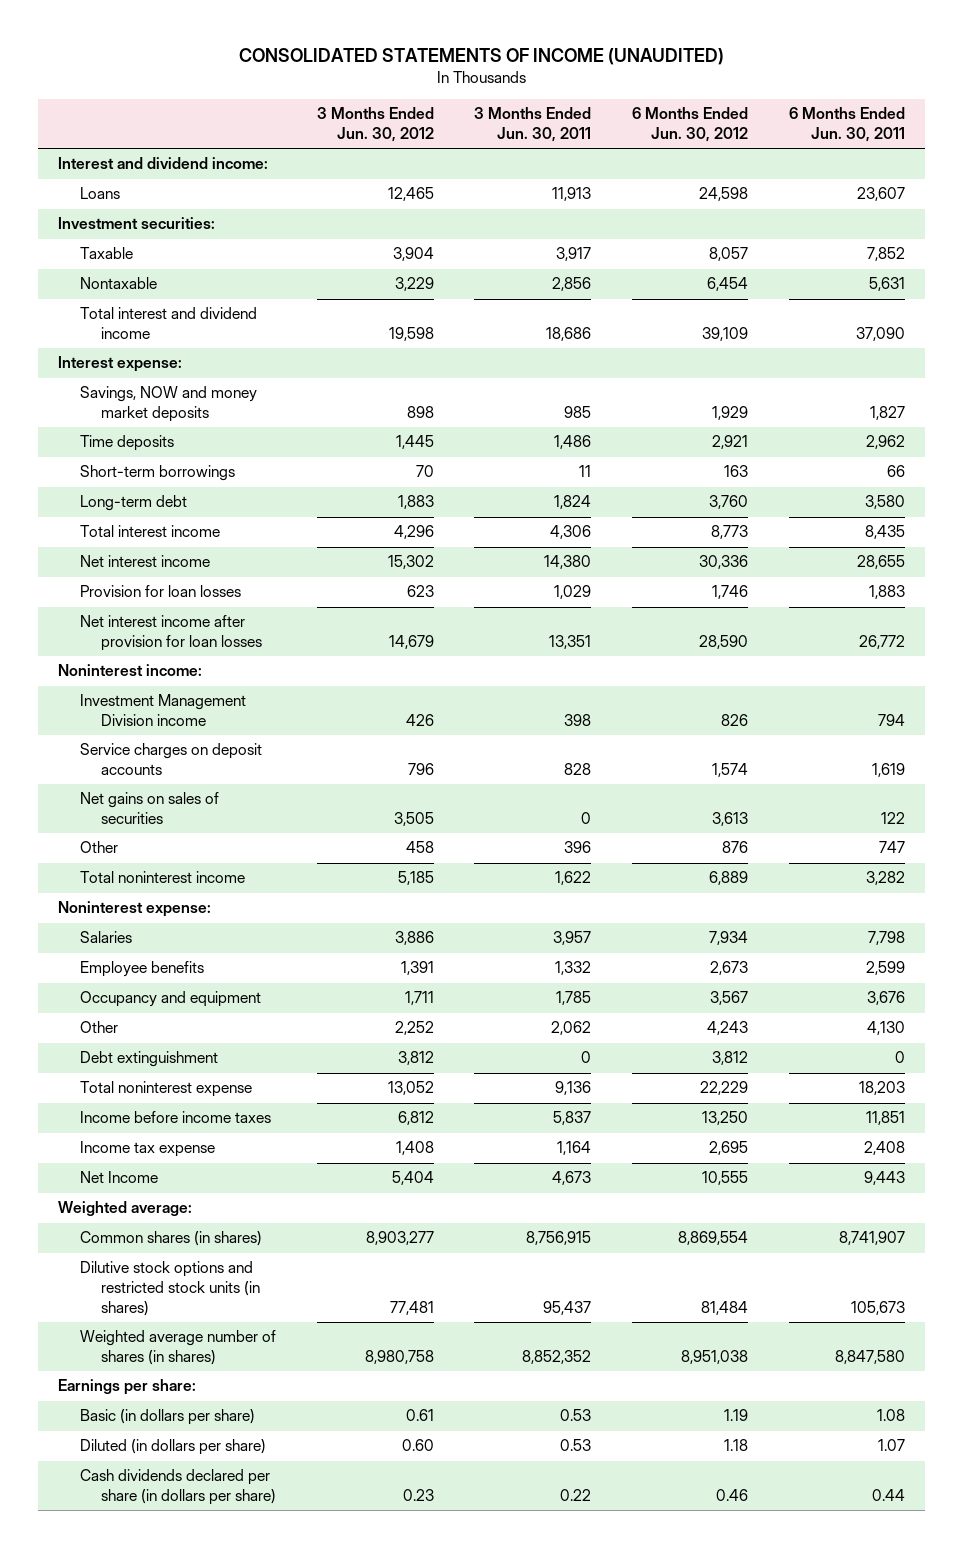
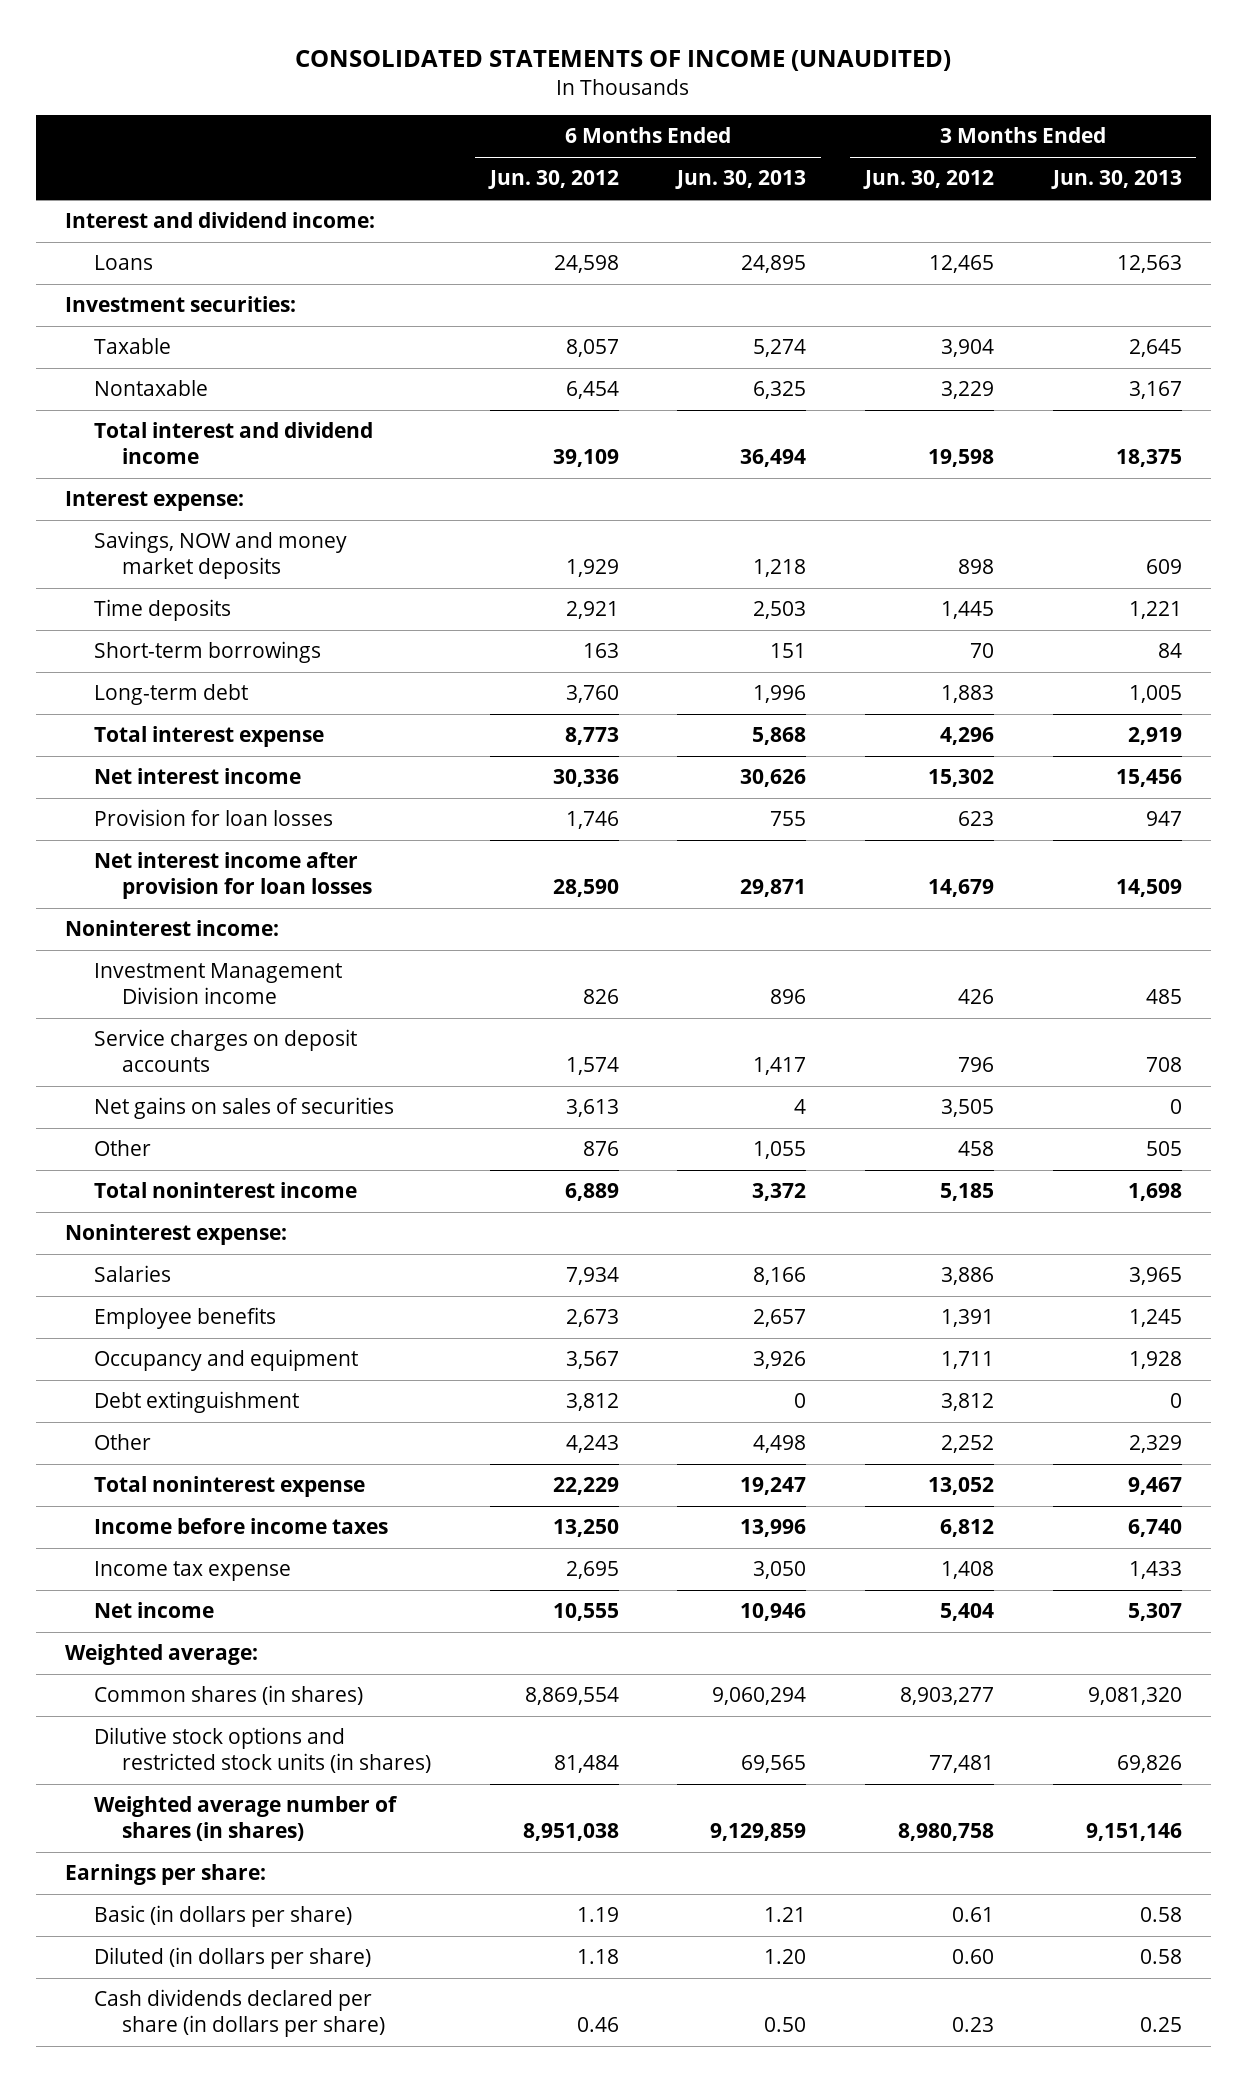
- | 3 Months Ended Jun. 30, 2012 | 3 Months Ended Jun. 30, 2011 | 6 Months Ended Jun. 30, 2012 | 6 Months Ended Jun. 30, 2011
+ | 6 Months Ended Jun. 30, 2012 | 6 Months Ended Jun. 30, 2013 | 3 Months Ended Jun. 30, 2012 | 3 Months Ended Jun. 30, 2013
- Total interest income | 4,296 | 4,306 | 8,773 | 8,435
+ Total interest expense | 8,773 | 5,868 | 4,296 | 2,919
moved down: Other | 4,243 | 4,498 | 2,252 | 2,329
- Net Income | 5,404 | 4,673 | 10,555 | 9,443
+ Net income | 10,555 | 10,946 | 5,404 | 5,307

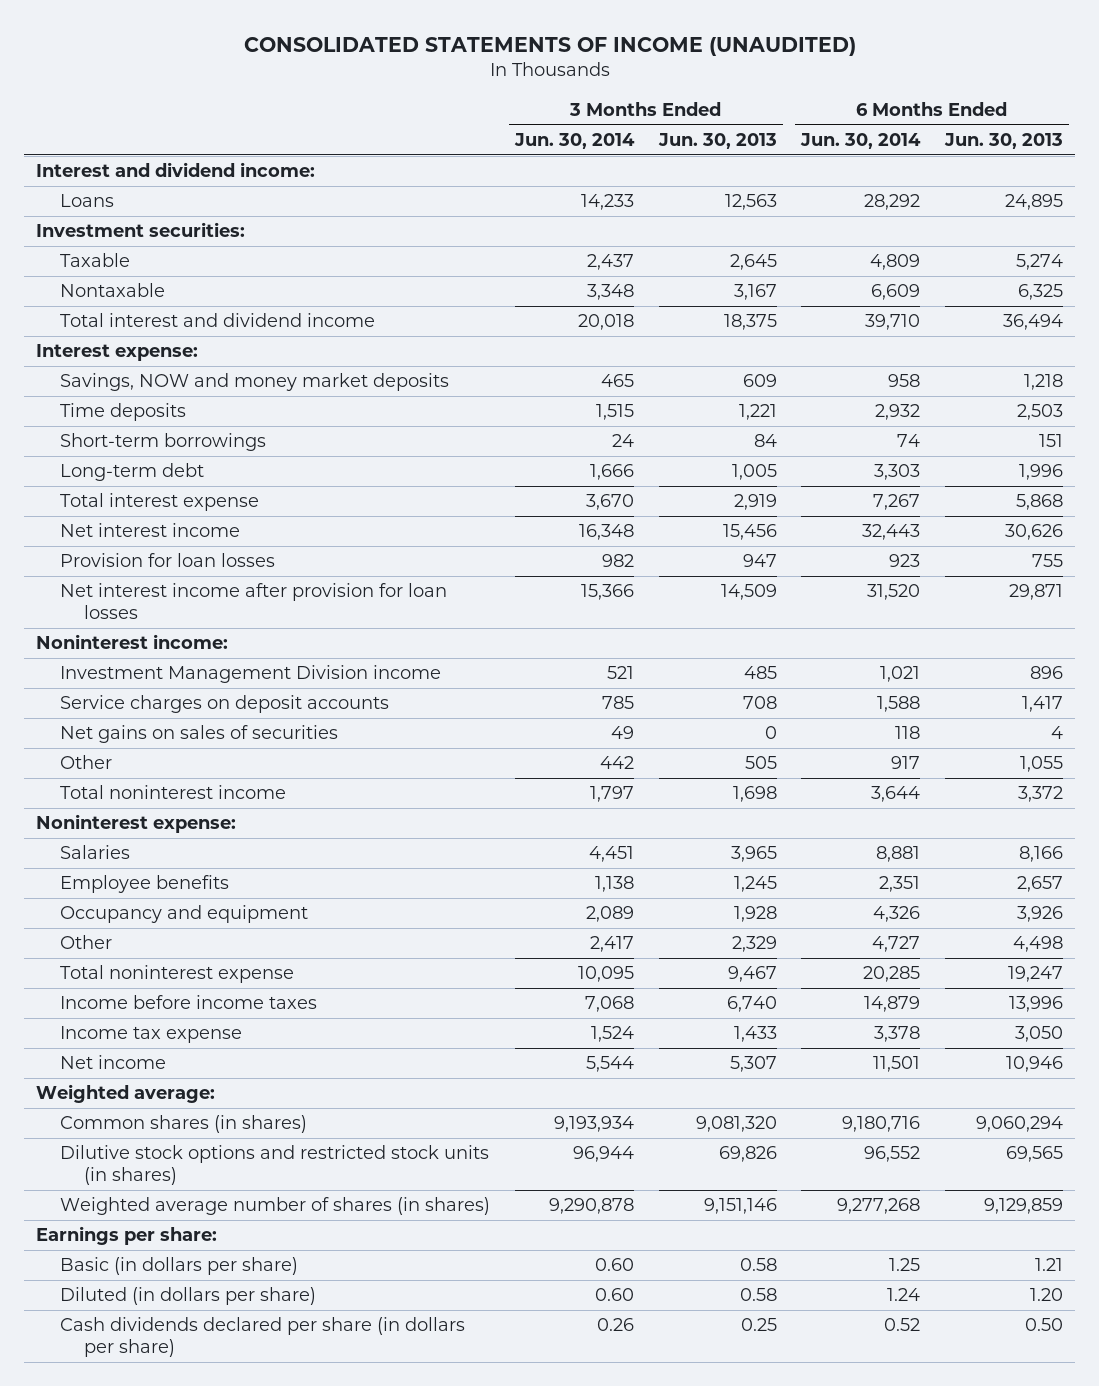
- | 6 Months Ended Jun. 30, 2012 | 6 Months Ended Jun. 30, 2013 | 3 Months Ended Jun. 30, 2012 | 3 Months Ended Jun. 30, 2013
+ | 3 Months Ended Jun. 30, 2014 | 3 Months Ended Jun. 30, 2013 | 6 Months Ended Jun. 30, 2014 | 6 Months Ended Jun. 30, 2013
- Debt extinguishment | 3,812 | 0 | 3,812 | 0

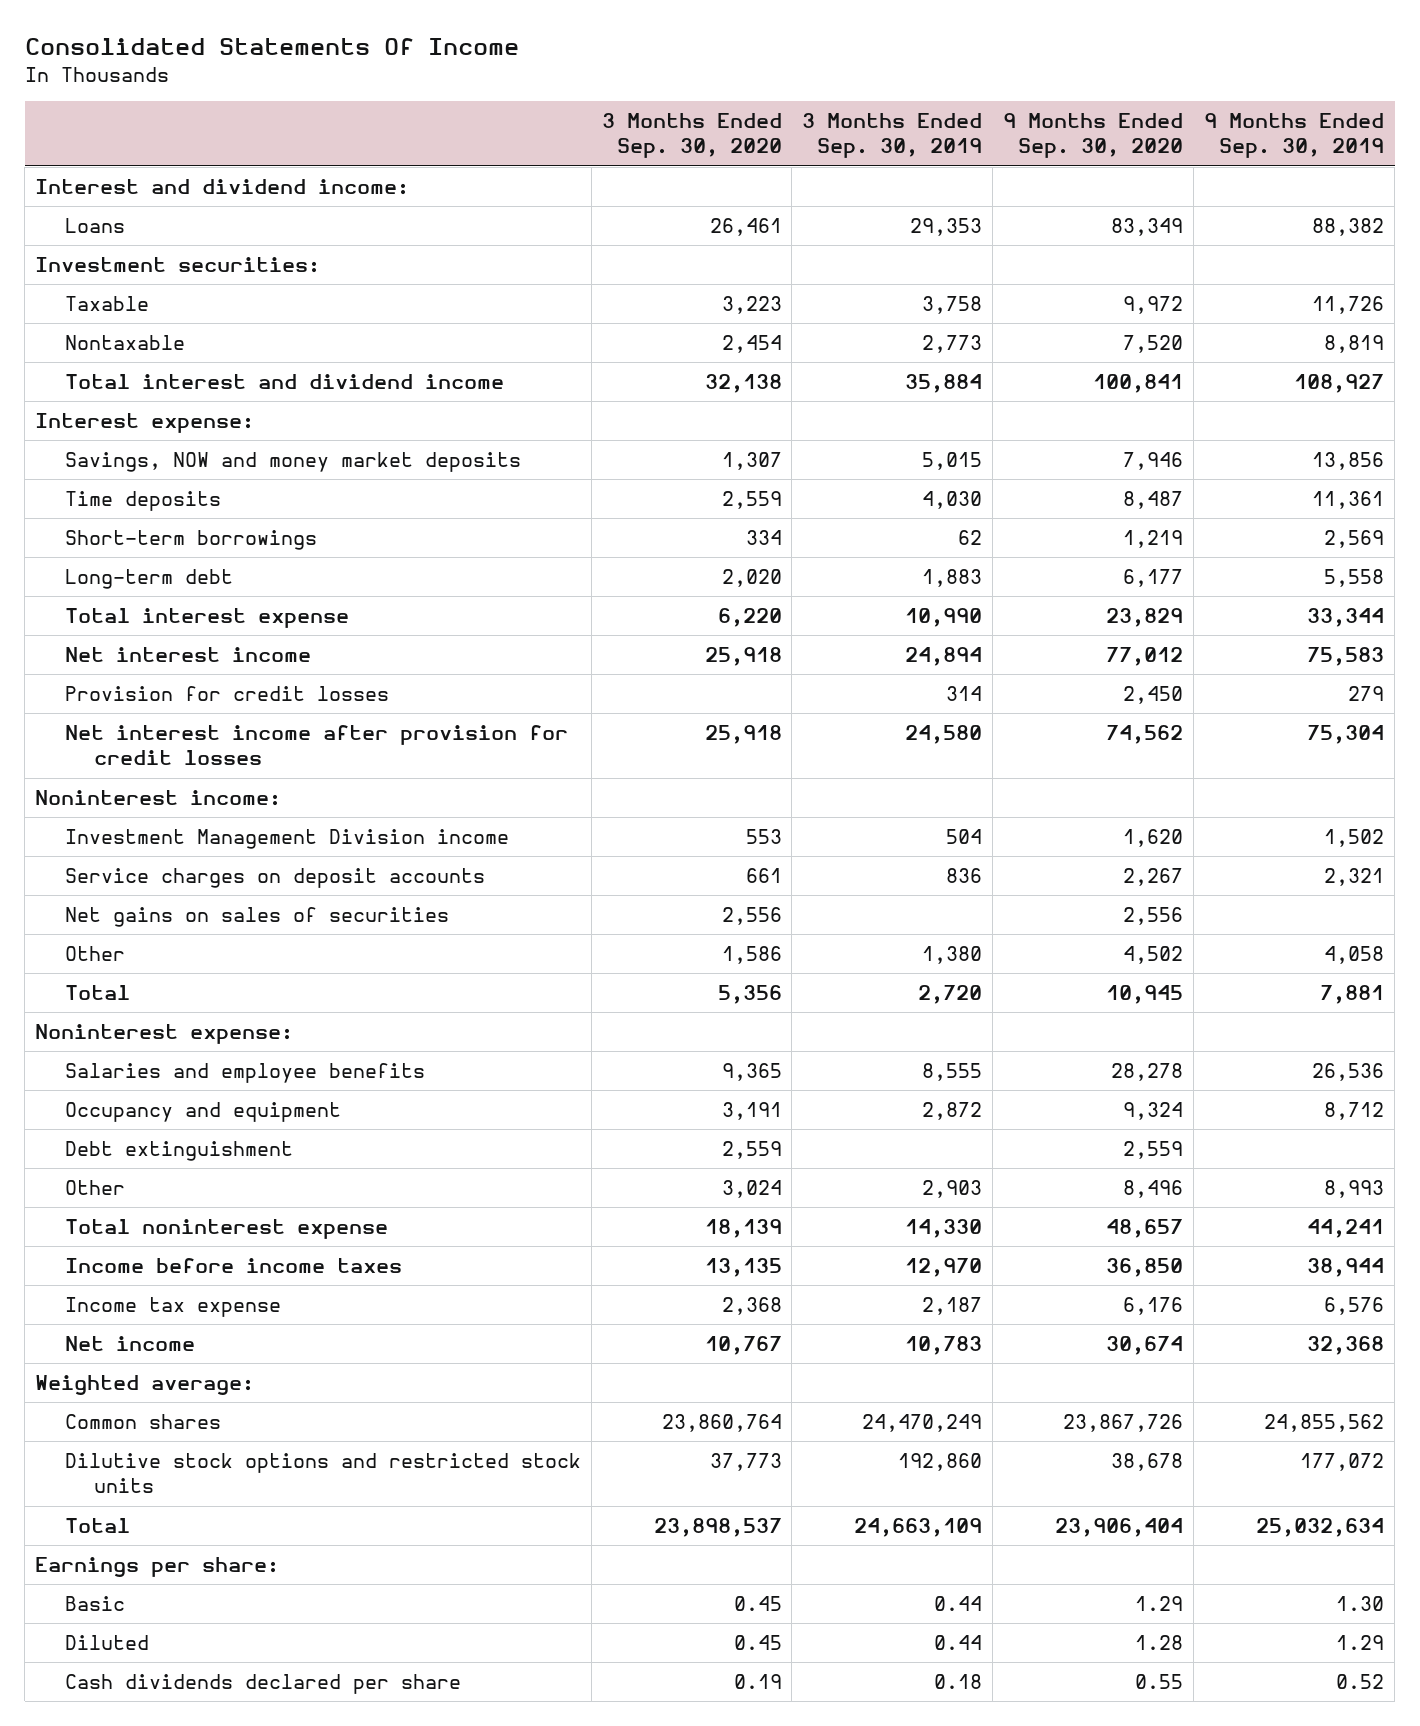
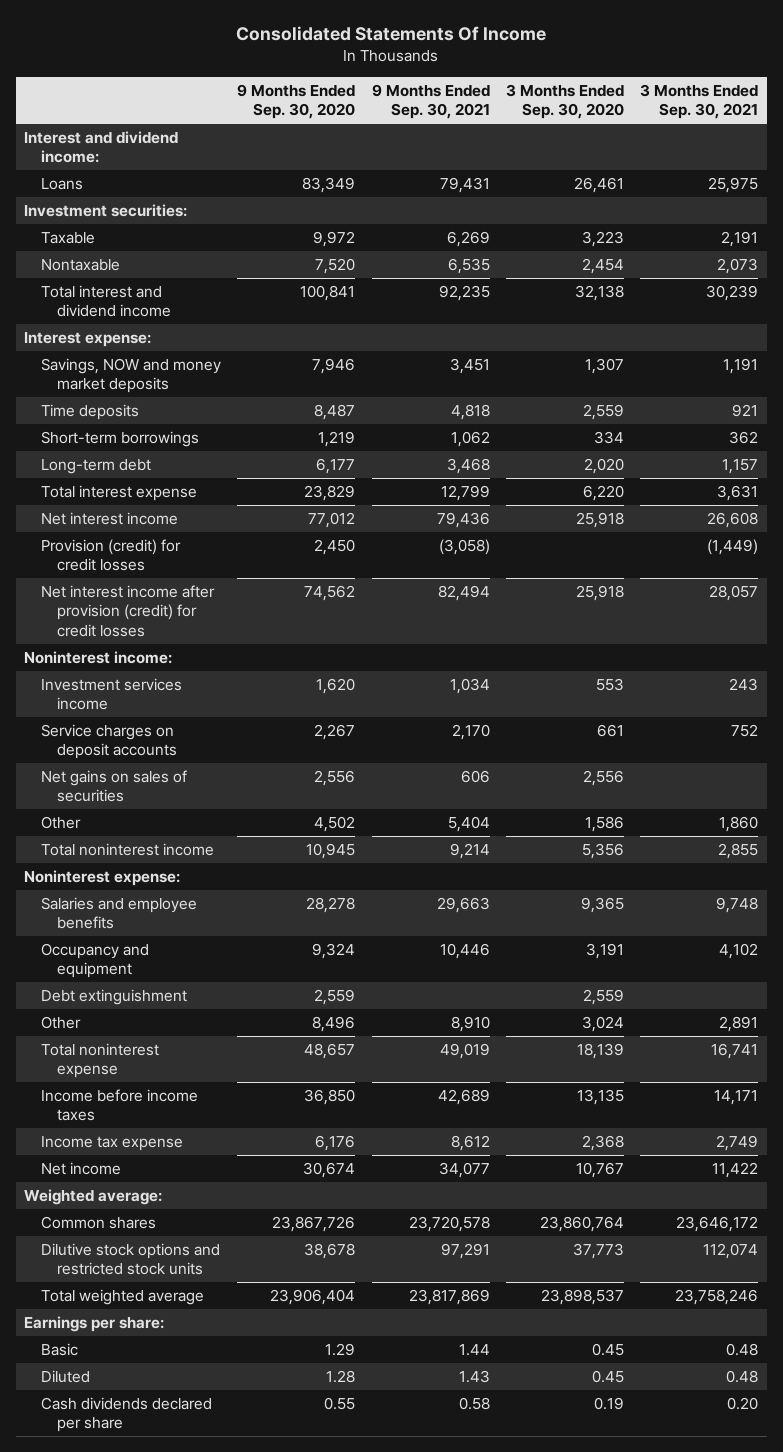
- | 3 Months Ended Sep. 30, 2020 | 3 Months Ended Sep. 30, 2019 | 9 Months Ended Sep. 30, 2020 | 9 Months Ended Sep. 30, 2019
+ | 9 Months Ended Sep. 30, 2020 | 9 Months Ended Sep. 30, 2021 | 3 Months Ended Sep. 30, 2020 | 3 Months Ended Sep. 30, 2021
- Provision for credit losses | | 314 | 2,450 | 279
- Net interest income after provision for credit losses | 25,918 | 24,580 | 74,562 | 75,304
+ Provision (credit) for credit losses | 2,450 | (3,058) | | (1,449)
+ Net interest income after provision (credit) for credit losses | 74,562 | 82,494 | 25,918 | 28,057
- Investment Management Division income | 553 | 504 | 1,620 | 1,502
+ Investment services income | 1,620 | 1,034 | 553 | 243
- Total | 5,356 | 2,720 | 10,945 | 7,881
+ Total noninterest income | 10,945 | 9,214 | 5,356 | 2,855
- Total | 23,898,537 | 24,663,109 | 23,906,404 | 25,032,634
+ Total weighted average | 23,906,404 | 23,817,869 | 23,898,537 | 23,758,246

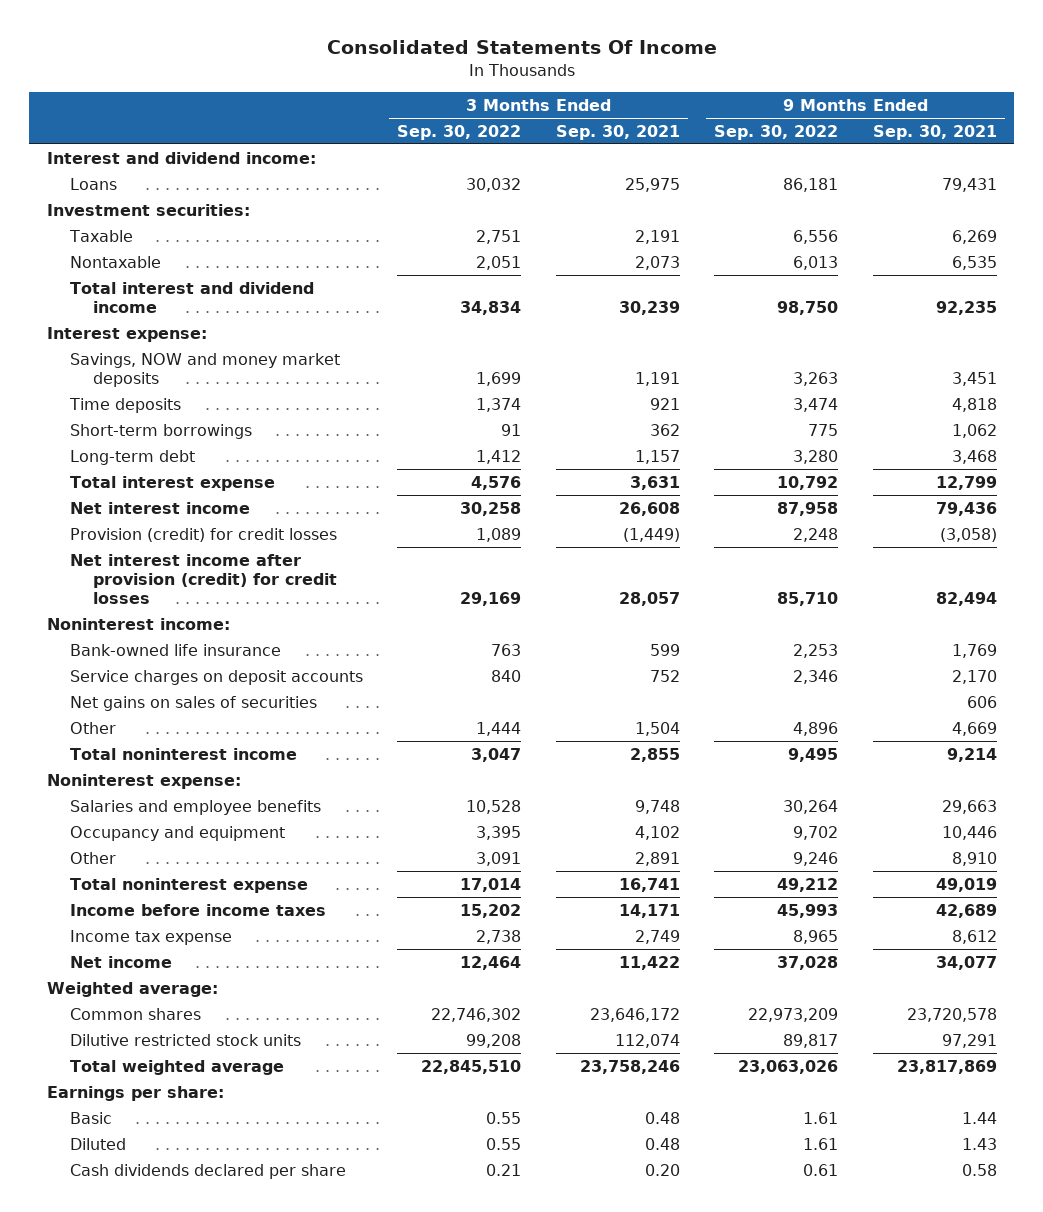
- | 9 Months Ended Sep. 30, 2020 | 9 Months Ended Sep. 30, 2021 | 3 Months Ended Sep. 30, 2020 | 3 Months Ended Sep. 30, 2021
+ | 3 Months Ended Sep. 30, 2022 | 3 Months Ended Sep. 30, 2021 | 9 Months Ended Sep. 30, 2022 | 9 Months Ended Sep. 30, 2021
- Investment services income | 1,620 | 1,034 | 553 | 243
+ Bank-owned life insurance | 763 | 599 | 2,253 | 1,769
- Other | 4,502 | 5,404 | 1,586 | 1,860
+ Other | 1,444 | 1,504 | 4,896 | 4,669
- Debt extinguishment | 2,559 | | 2,559 |
- Dilutive stock options and restricted stock units | 38,678 | 97,291 | 37,773 | 112,074
+ Dilutive restricted stock units | 99,208 | 112,074 | 89,817 | 97,291

